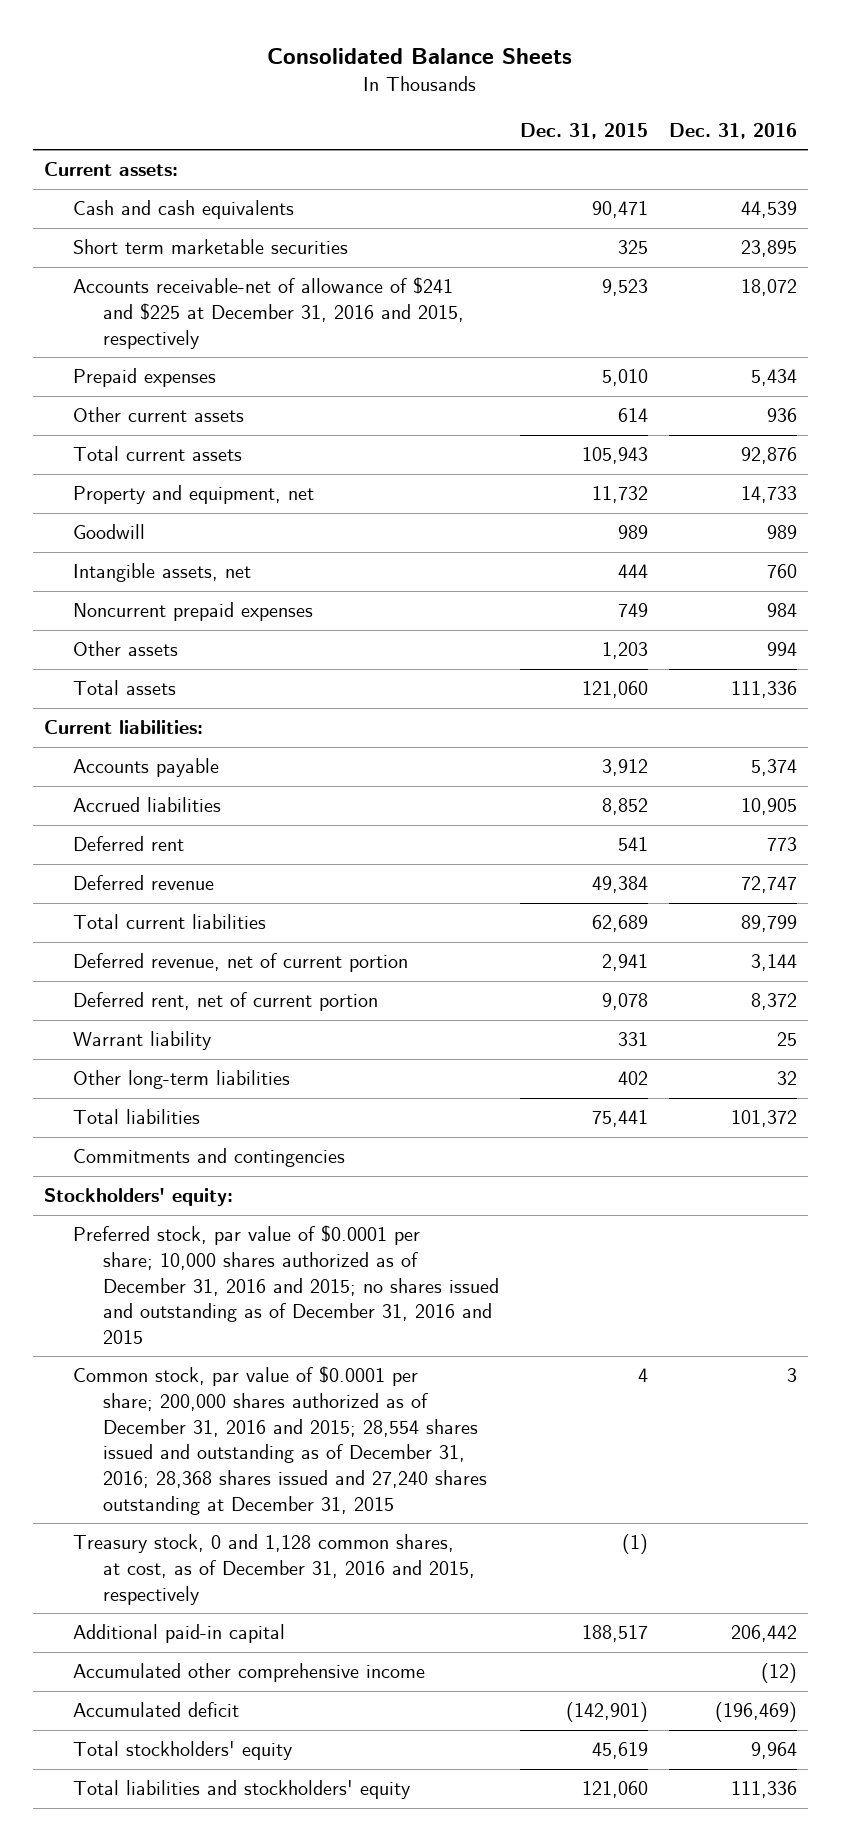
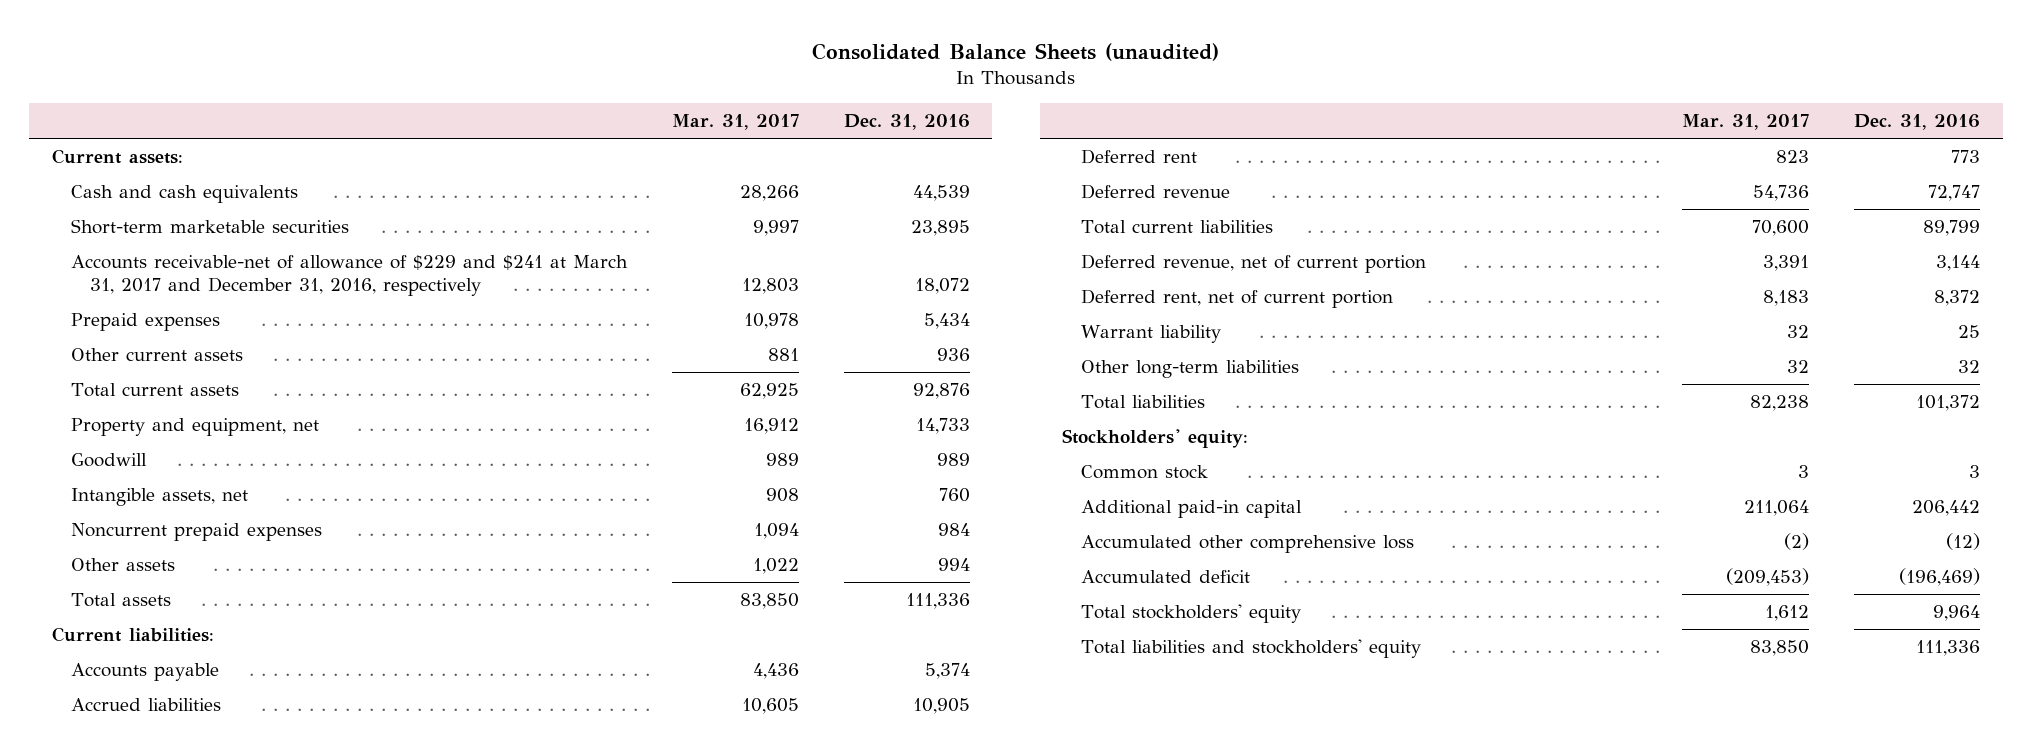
- Consolidated Balance Sheets
+ Consolidated Balance Sheets (unaudited)
- | Dec. 31, 2015 | Dec. 31, 2016
+ | Mar. 31, 2017 | Dec. 31, 2016
- Short term marketable securities | 325 | 23,895
- Accounts receivable-net of allowance of $241 and $225 at December 31, 2016 and 2015, respectively | 9,523 | 18,072
+ Short-term marketable securities | 9,997 | 23,895
+ Accounts receivable-net of allowance of $229 and $241 at March 31, 2017 and December 31, 2016, respectively | 12,803 | 18,072
- Commitments and contingencies
- Preferred stock, par value of $0.0001 per share; 10,000 shares authorized as of December 31, 2016 and 2015; no shares issued and outstanding as of December 31, 2016 and 2015
- Common stock, par value of $0.0001 per share; 200,000 shares authorized as of December 31, 2016 and 2015; 28,554 shares issued and outstanding as of December 31, 2016; 28,368 shares issued and 27,240 shares outstanding at December 31, 2015 | 4 | 3
- Treasury stock, 0 and 1,128 common shares, at cost, as of December 31, 2016 and 2015, respectively | (1) |
+ Common stock | 3 | 3
- Accumulated other comprehensive income | | (12)
+ Accumulated other comprehensive loss | (2) | (12)

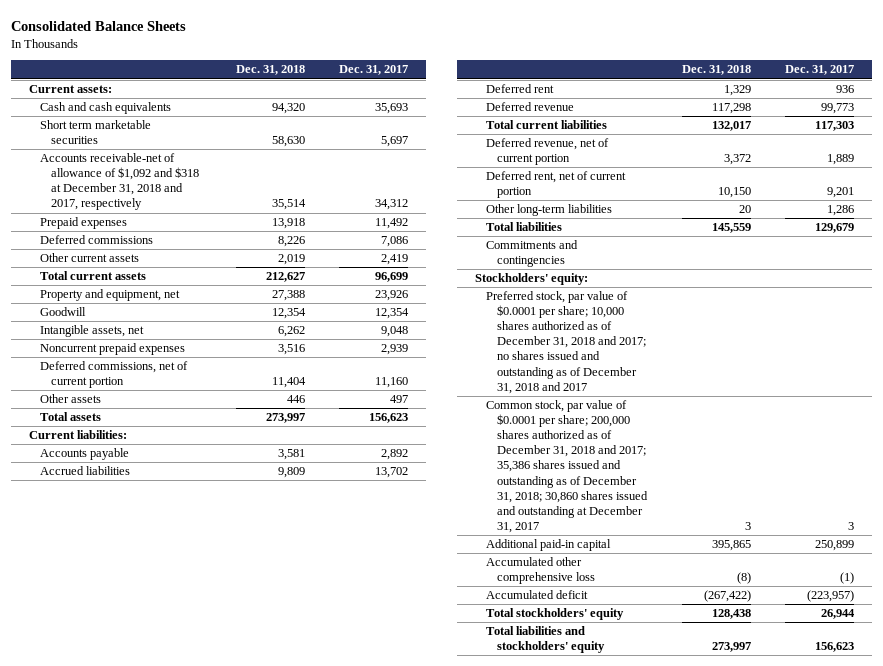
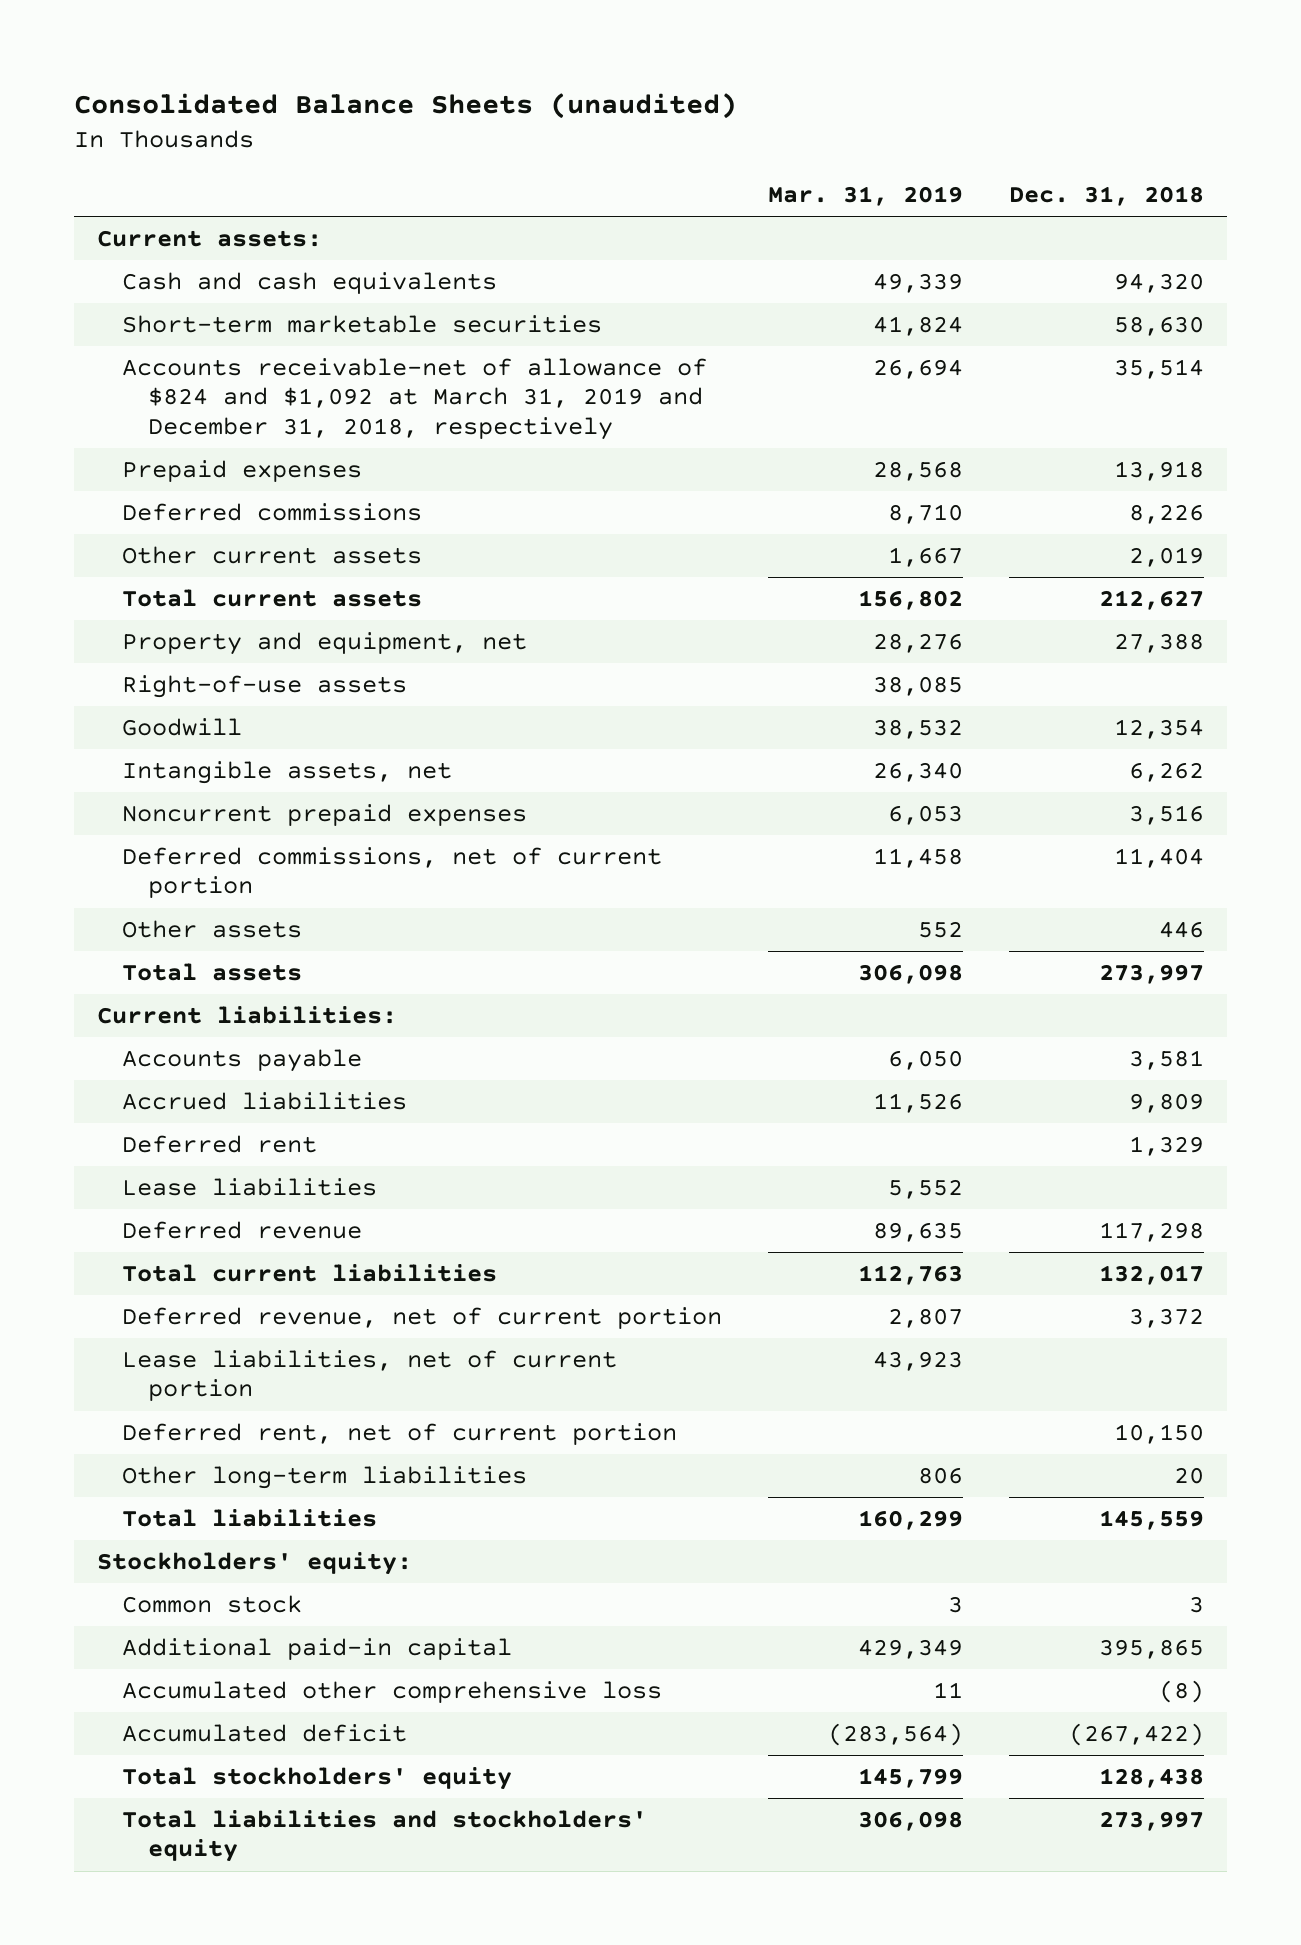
- Consolidated Balance Sheets
+ Consolidated Balance Sheets (unaudited)
- | Dec. 31, 2018 | Dec. 31, 2017
+ | Mar. 31, 2019 | Dec. 31, 2018
- Short term marketable securities | 58,630 | 5,697
- Accounts receivable-net of allowance of $1,092 and $318 at December 31, 2018 and 2017, respectively | 35,514 | 34,312
+ Short-term marketable securities | 41,824 | 58,630
+ Accounts receivable-net of allowance of $824 and $1,092 at March 31, 2019 and December 31, 2018, respectively | 26,694 | 35,514
+ Right-of-use assets | 38,085 |
+ Lease liabilities | 5,552 |
+ Lease liabilities, net of current portion | 43,923 |
- Commitments and contingencies
- Preferred stock, par value of $0.0001 per share; 10,000 shares authorized as of December 31, 2018 and 2017; no shares issued and outstanding as of December 31, 2018 and 2017
- Common stock, par value of $0.0001 per share; 200,000 shares authorized as of December 31, 2018 and 2017; 35,386 shares issued and outstanding as of December 31, 2018; 30,860 shares issued and outstanding at December 31, 2017 | 3 | 3
+ Common stock | 3 | 3

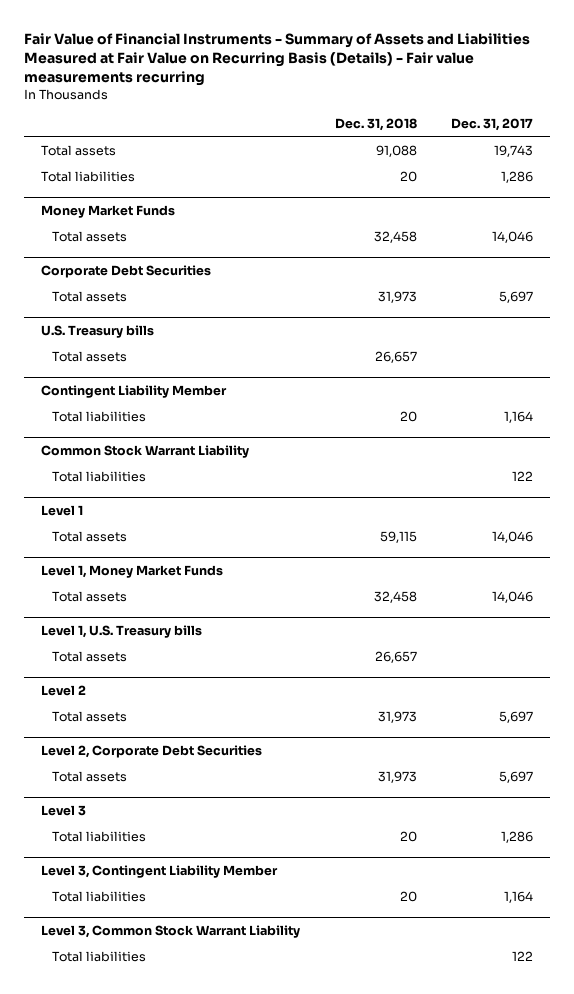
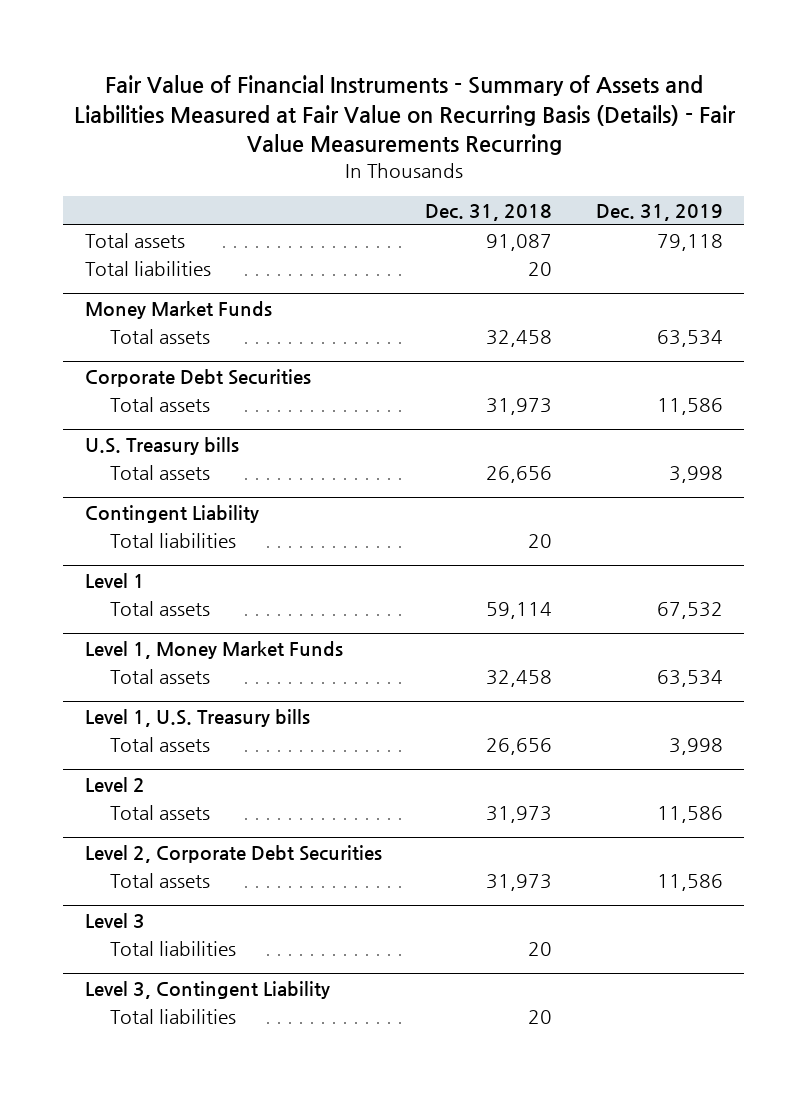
- Fair Value of Financial Instruments - Summary of Assets and Liabilities Measured at Fair Value on Recurring Basis (Details) - Fair value measurements recurring
+ Fair Value of Financial Instruments - Summary of Assets and Liabilities Measured at Fair Value on Recurring Basis (Details) - Fair Value Measurements Recurring
- | Dec. 31, 2018 | Dec. 31, 2017
+ | Dec. 31, 2018 | Dec. 31, 2019
- Total assets | 91,088 | 19,743
+ Total assets | 91,087 | 79,118
@ U.S. Treasury bills
- Total assets | 26,657 |
- Contingent Liability Member
@ U.S. Treasury bills
+ Total assets | 26,656 | 3,998
+ Contingent Liability
- Common Stock Warrant Liability
- Total liabilities | | 122
@ Level 1
- Total assets | 59,115 | 14,046
+ Total assets | 59,114 | 67,532
@ Level 1, U.S. Treasury bills
- Total assets | 26,657 |
+ Total assets | 26,656 | 3,998
- Level 3, Contingent Liability Member
+ Level 3, Contingent Liability
- Level 3, Common Stock Warrant Liability
- Total liabilities | | 122

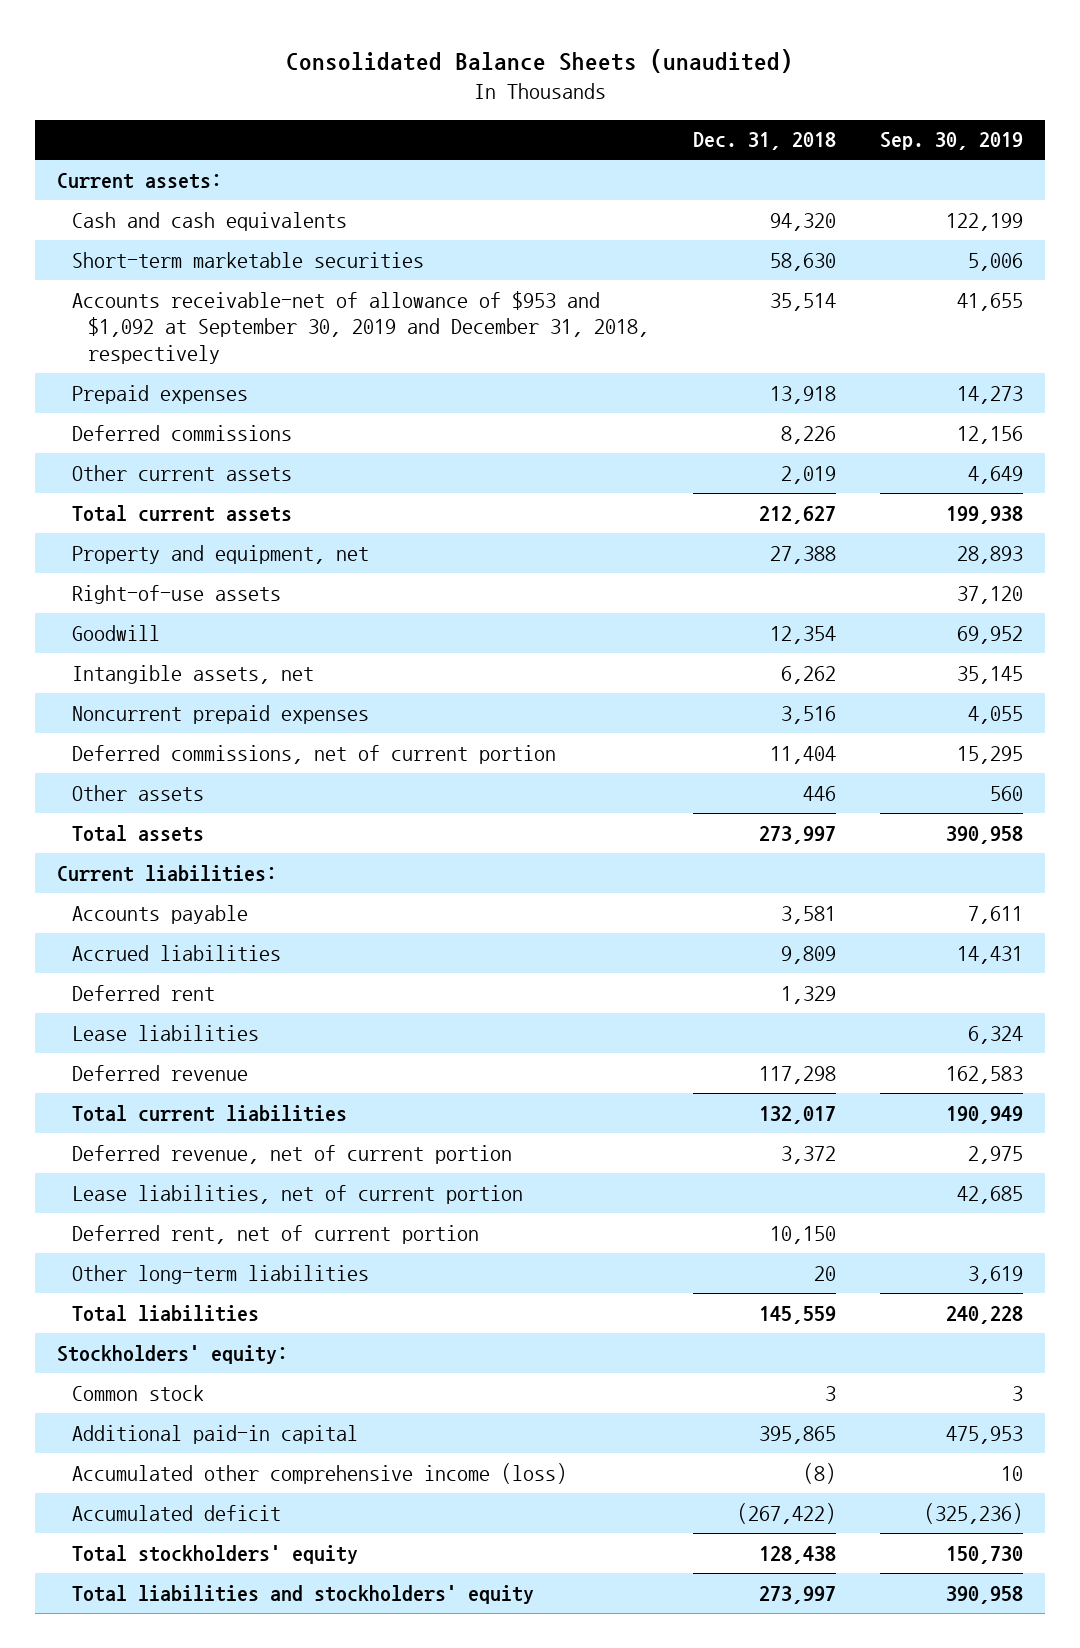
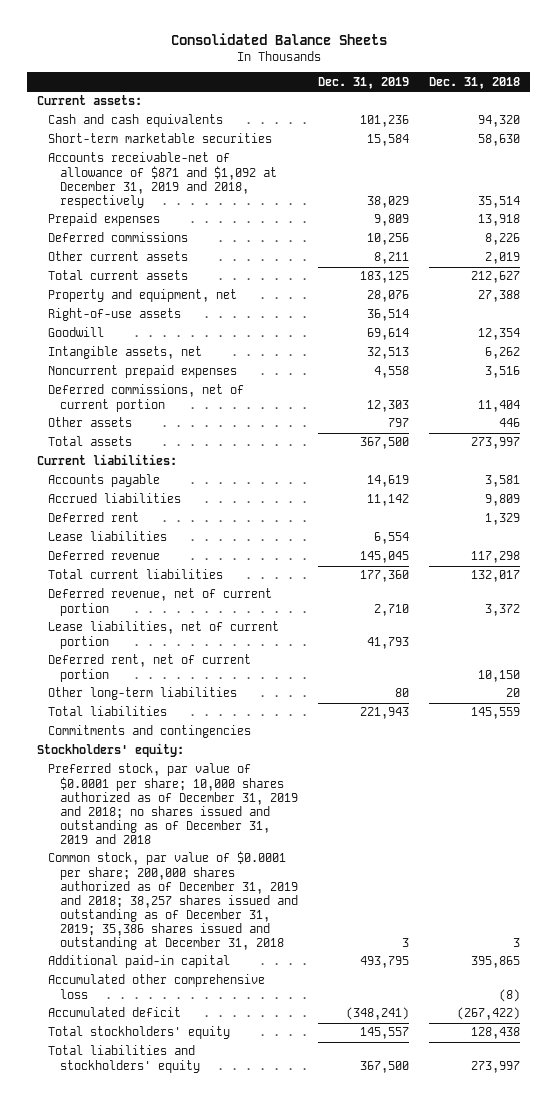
- Consolidated Balance Sheets (unaudited)
+ Consolidated Balance Sheets
- | Dec. 31, 2018 | Sep. 30, 2019
+ | Dec. 31, 2019 | Dec. 31, 2018
- Accounts receivable-net of allowance of $953 and $1,092 at September 30, 2019 and December 31, 2018, respectively | 35,514 | 41,655
+ Accounts receivable-net of allowance of $871 and $1,092 at December 31, 2019 and 2018, respectively | 38,029 | 35,514
+ Commitments and contingencies
- Common stock | 3 | 3
+ Preferred stock, par value of $0.0001 per share; 10,000 shares authorized as of December 31, 2019 and 2018; no shares issued and outstanding as of December 31, 2019 and 2018
+ Common stock, par value of $0.0001 per share; 200,000 shares authorized as of December 31, 2019 and 2018; 38,257 shares issued and outstanding as of December 31, 2019; 35,386 shares issued and outstanding at December 31, 2018 | 3 | 3
- Accumulated other comprehensive income (loss) | (8) | 10
+ Accumulated other comprehensive loss | | (8)

